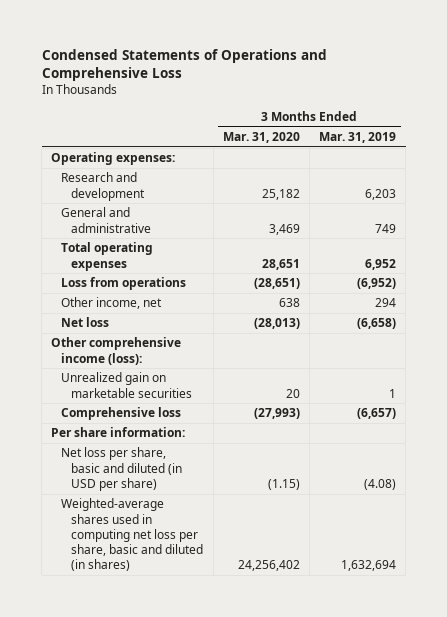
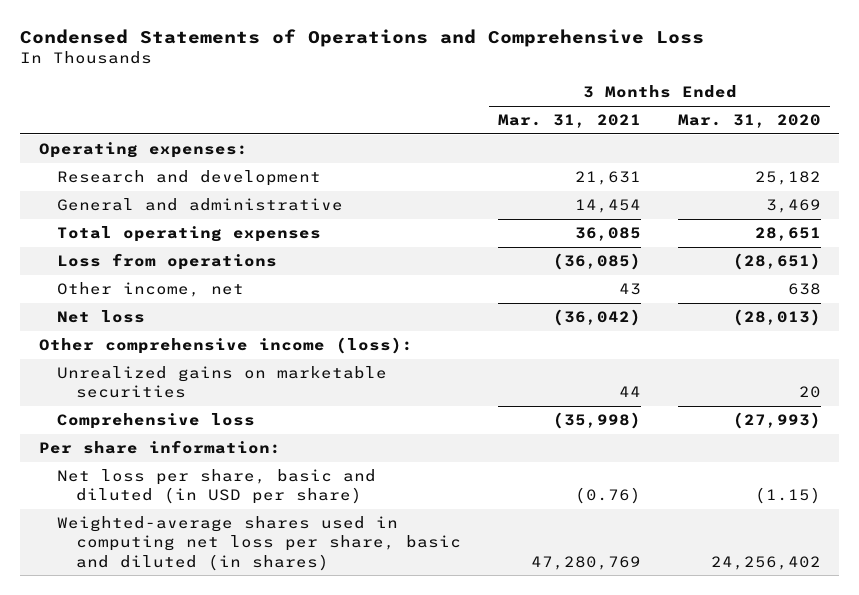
- | 3 Months Ended Mar. 31, 2020 | 3 Months Ended Mar. 31, 2019
+ | 3 Months Ended Mar. 31, 2021 | 3 Months Ended Mar. 31, 2020
- Unrealized gain on marketable securities | 20 | 1
+ Unrealized gains on marketable securities | 44 | 20

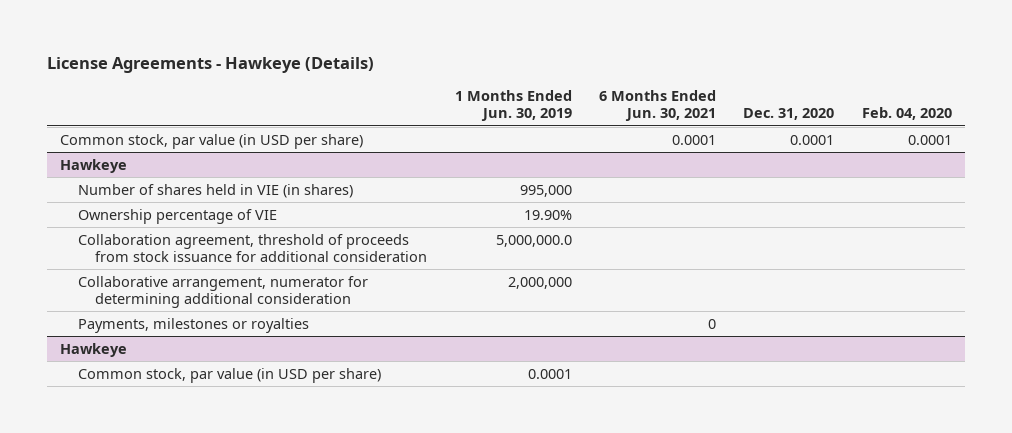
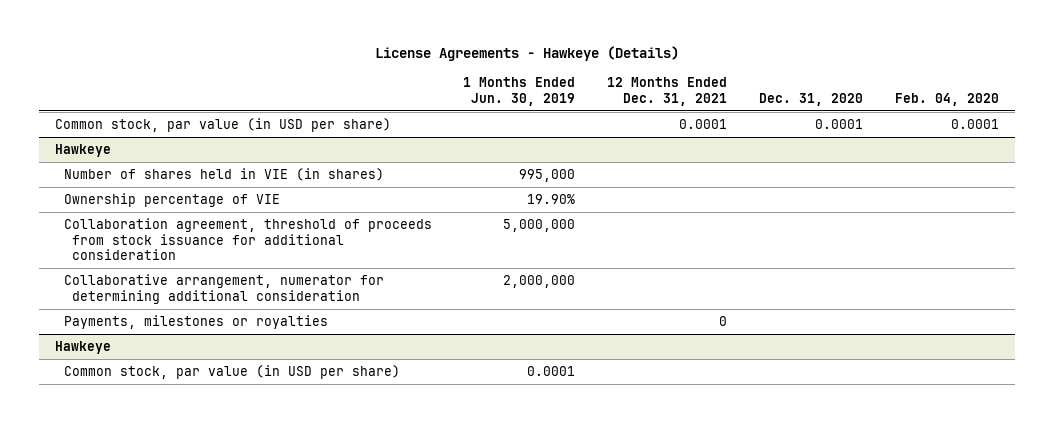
- | 1 Months Ended Jun. 30, 2019 | 6 Months Ended Jun. 30, 2021 | Dec. 31, 2020 | Feb. 04, 2020
+ | 1 Months Ended Jun. 30, 2019 | 12 Months Ended Dec. 31, 2021 | Dec. 31, 2020 | Feb. 04, 2020
@ Hawkeye
- Collaboration agreement, threshold of proceeds from stock issuance for additional consideration | 5,000,000.0 | | |
+ Collaboration agreement, threshold of proceeds from stock issuance for additional consideration | 5,000,000 | | |

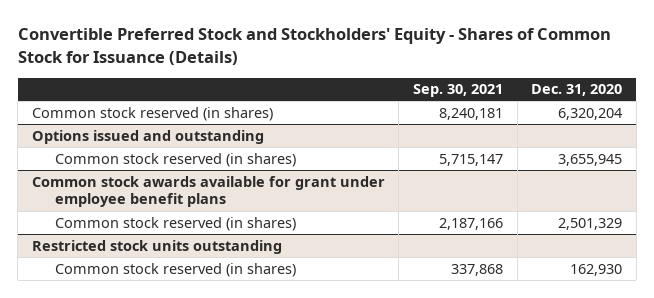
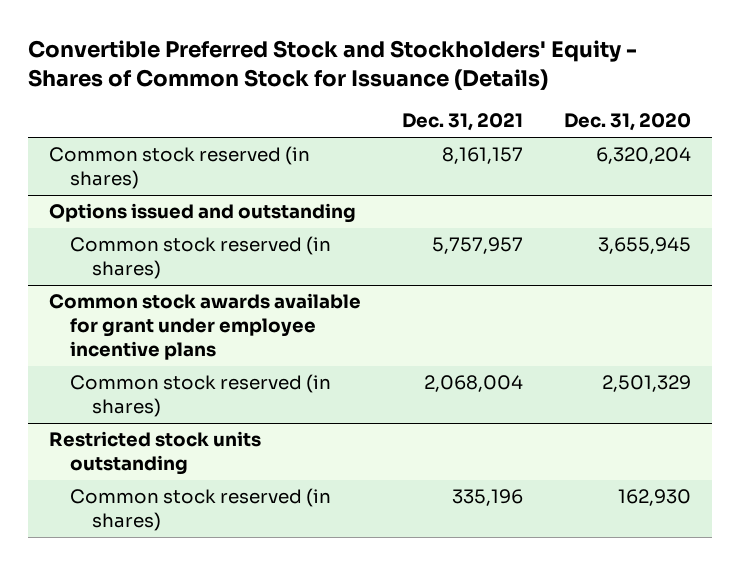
- | Sep. 30, 2021 | Dec. 31, 2020
+ | Dec. 31, 2021 | Dec. 31, 2020
- Common stock awards available for grant under employee benefit plans
+ Common stock awards available for grant under employee incentive plans

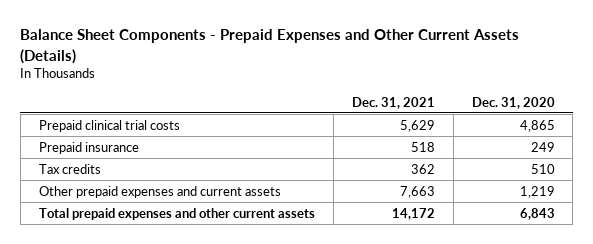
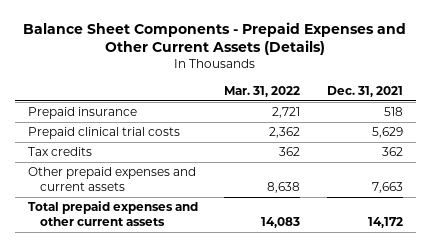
- | Dec. 31, 2021 | Dec. 31, 2020
+ | Mar. 31, 2022 | Dec. 31, 2021
moved down: Prepaid clinical trial costs | 2,362 | 5,629

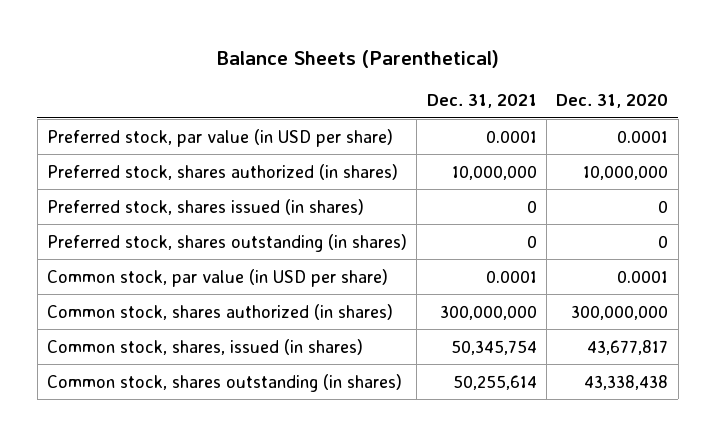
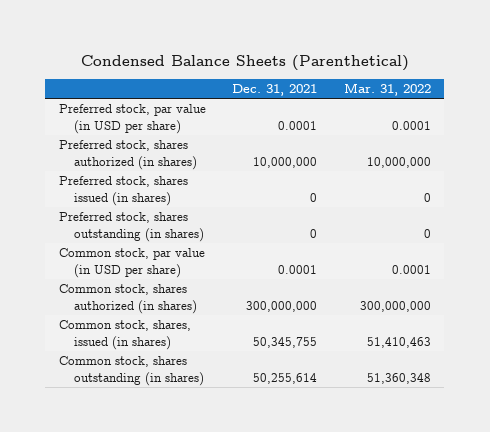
- Balance Sheets (Parenthetical)
+ Condensed Balance Sheets (Parenthetical)
- | Dec. 31, 2021 | Dec. 31, 2020
+ | Dec. 31, 2021 | Mar. 31, 2022
- Common stock, shares, issued (in shares) | 50,345,754 | 43,677,817
+ Common stock, shares, issued (in shares) | 50,345,755 | 51,410,463

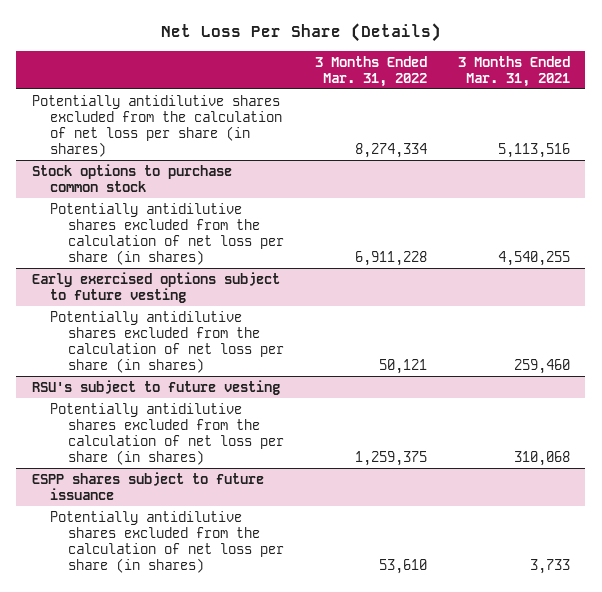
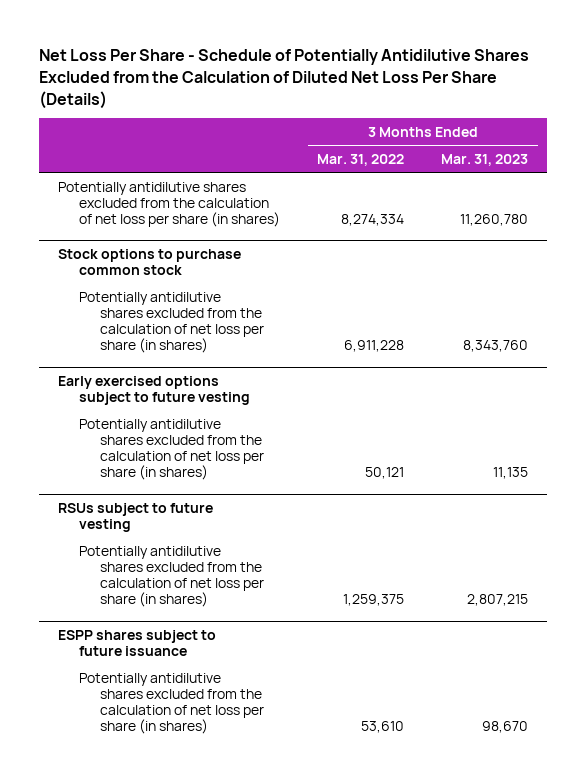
- Net Loss Per Share (Details)
+ Net Loss Per Share - Schedule of Potentially Antidilutive Shares Excluded from the Calculation of Diluted Net Loss Per Share (Details)
- | 3 Months Ended Mar. 31, 2022 | 3 Months Ended Mar. 31, 2021
+ | 3 Months Ended Mar. 31, 2022 | 3 Months Ended Mar. 31, 2023
- RSU's subject to future vesting
+ RSUs subject to future vesting

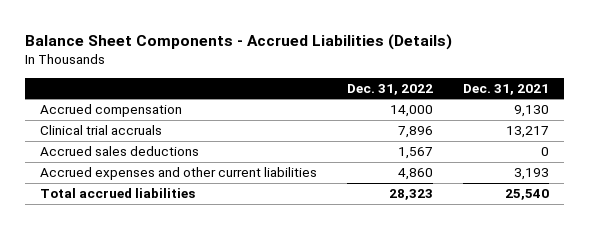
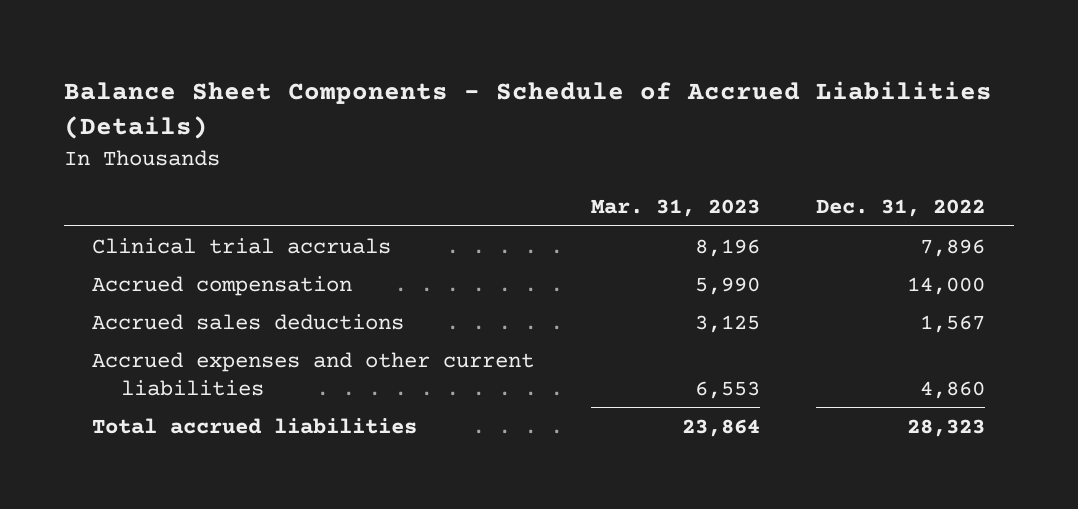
- Balance Sheet Components - Accrued Liabilities (Details)
+ Balance Sheet Components - Schedule of Accrued Liabilities (Details)
- | Dec. 31, 2022 | Dec. 31, 2021
+ | Mar. 31, 2023 | Dec. 31, 2022
moved down: Accrued compensation | 5,990 | 14,000

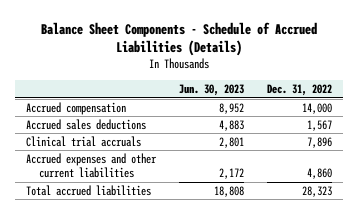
- | Mar. 31, 2023 | Dec. 31, 2022
+ | Jun. 30, 2023 | Dec. 31, 2022
moved down: Clinical trial accruals | 2,801 | 7,896

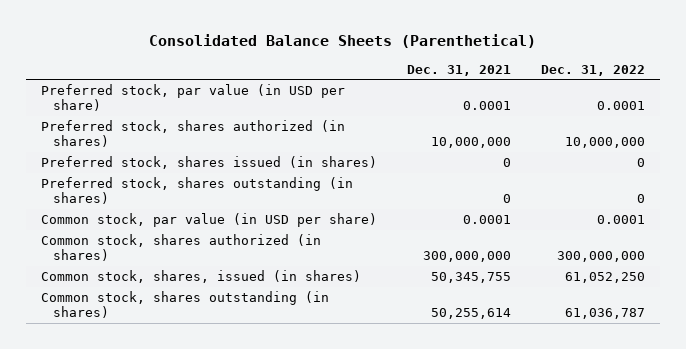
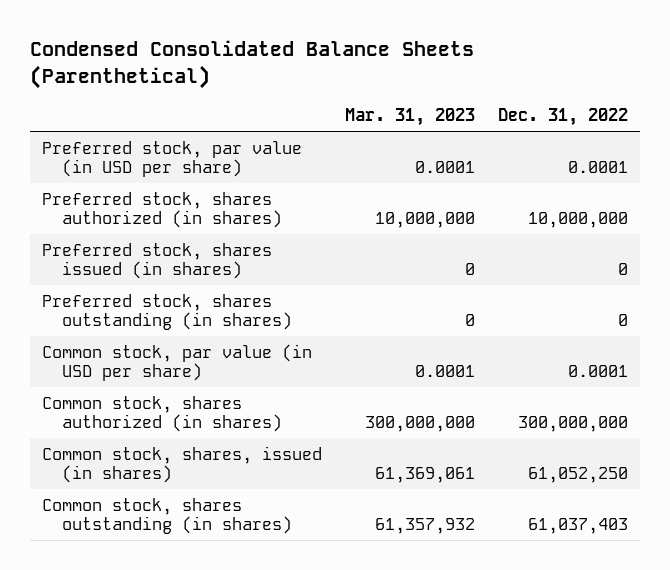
- Consolidated Balance Sheets (Parenthetical)
+ Condensed Consolidated Balance Sheets (Parenthetical)
- | Dec. 31, 2021 | Dec. 31, 2022
+ | Mar. 31, 2023 | Dec. 31, 2022
- Common stock, shares outstanding (in shares) | 50,255,614 | 61,036,787
+ Common stock, shares outstanding (in shares) | 61,357,932 | 61,037,403

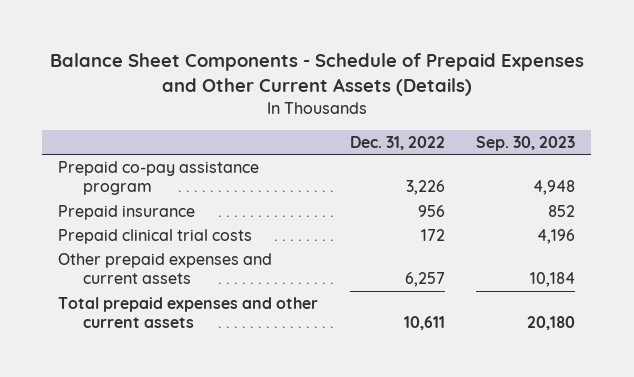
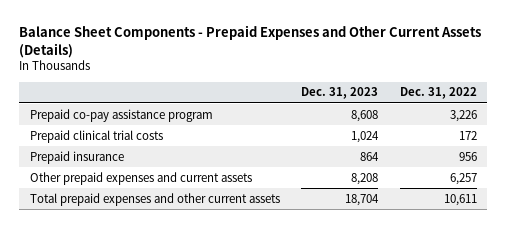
- Balance Sheet Components - Schedule of Prepaid Expenses and Other Current Assets (Details)
+ Balance Sheet Components - Prepaid Expenses and Other Current Assets (Details)
- | Dec. 31, 2022 | Sep. 30, 2023
+ | Dec. 31, 2023 | Dec. 31, 2022
moved down: Prepaid insurance | 864 | 956

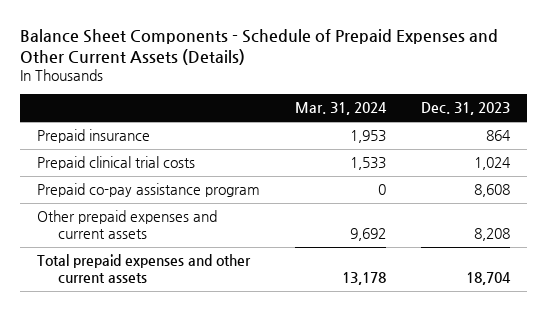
- Balance Sheet Components - Prepaid Expenses and Other Current Assets (Details)
+ Balance Sheet Components - Schedule of Prepaid Expenses and Other Current Assets (Details)
- | Dec. 31, 2023 | Dec. 31, 2022
+ | Mar. 31, 2024 | Dec. 31, 2023
moved down: Prepaid clinical trial costs | 1,533 | 1,024
moved down: Prepaid co-pay assistance program | 0 | 8,608

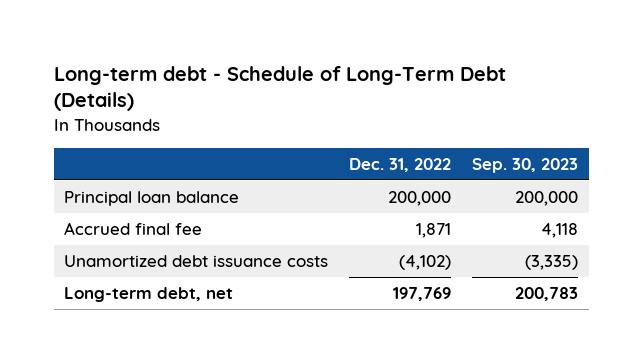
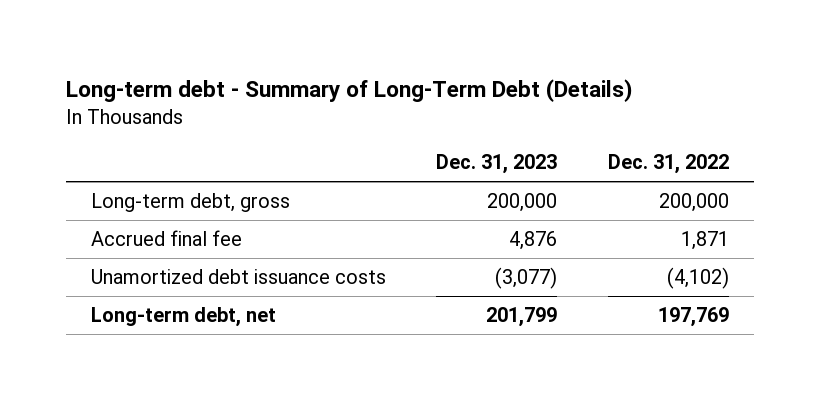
- Long-term debt - Schedule of Long-Term Debt (Details)
+ Long-term debt - Summary of Long-Term Debt (Details)
- | Dec. 31, 2022 | Sep. 30, 2023
+ | Dec. 31, 2023 | Dec. 31, 2022
- Principal loan balance | 200,000 | 200,000
+ Long-term debt, gross | 200,000 | 200,000

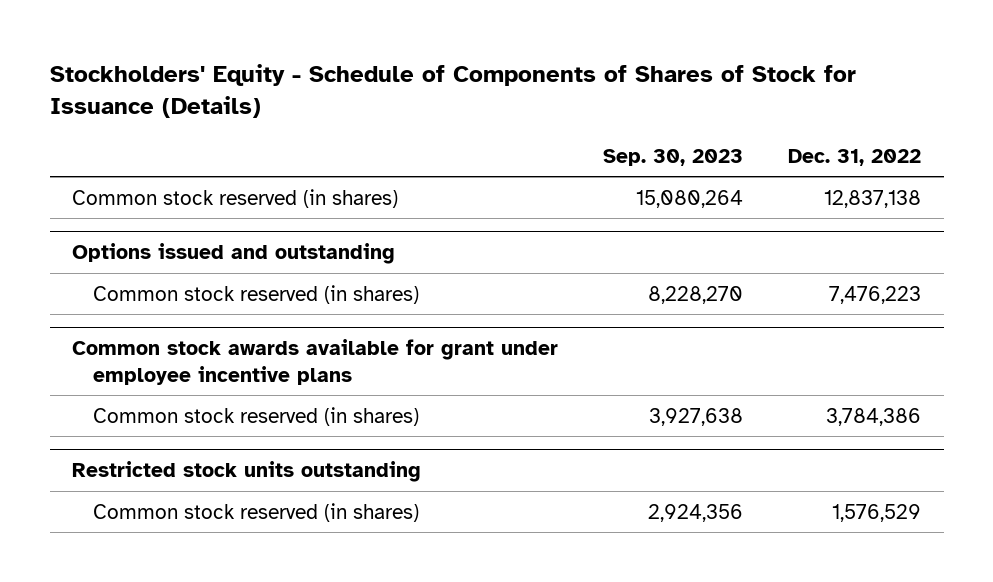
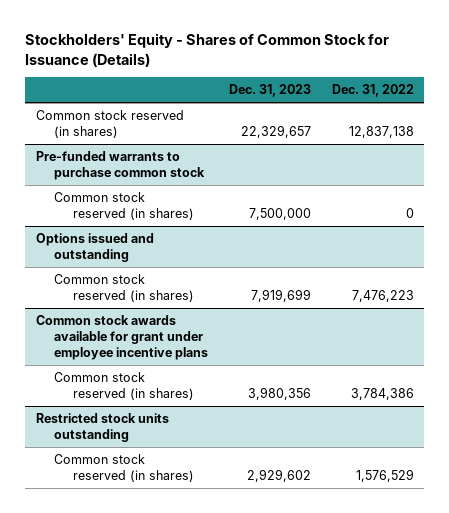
- Stockholders' Equity - Schedule of Components of Shares of Stock for Issuance (Details)
+ Stockholders' Equity - Shares of Common Stock for Issuance (Details)
- | Sep. 30, 2023 | Dec. 31, 2022
+ | Dec. 31, 2023 | Dec. 31, 2022
+ Pre-funded warrants to purchase common stock
+ Common stock reserved (in shares) | 7,500,000 | 0

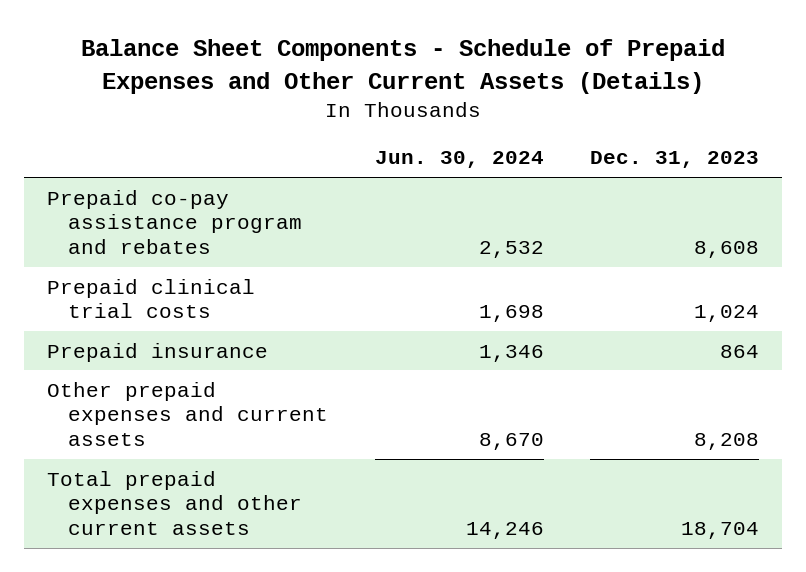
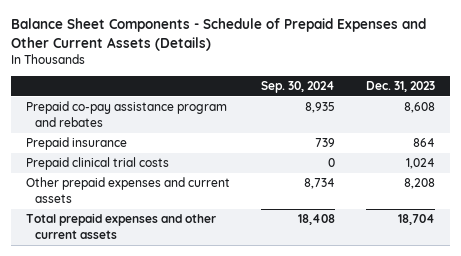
- | Jun. 30, 2024 | Dec. 31, 2023
+ | Sep. 30, 2024 | Dec. 31, 2023
moved down: Prepaid clinical trial costs | 0 | 1,024

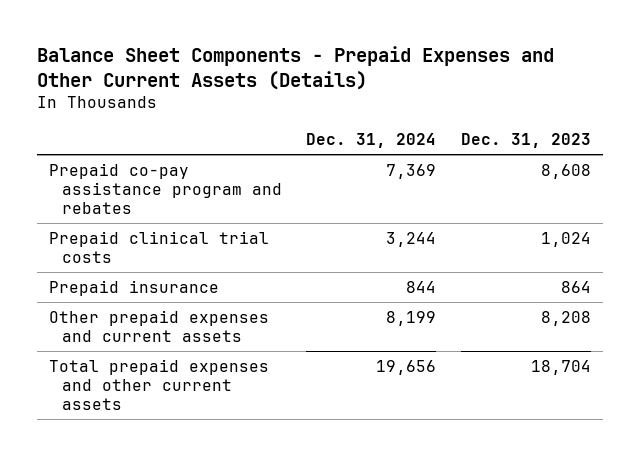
- Balance Sheet Components - Schedule of Prepaid Expenses and Other Current Assets (Details)
+ Balance Sheet Components - Prepaid Expenses and Other Current Assets (Details)
- | Sep. 30, 2024 | Dec. 31, 2023
+ | Dec. 31, 2024 | Dec. 31, 2023
moved down: Prepaid insurance | 844 | 864

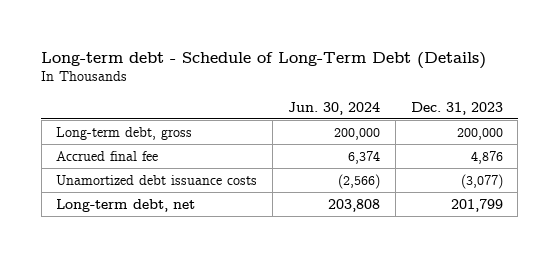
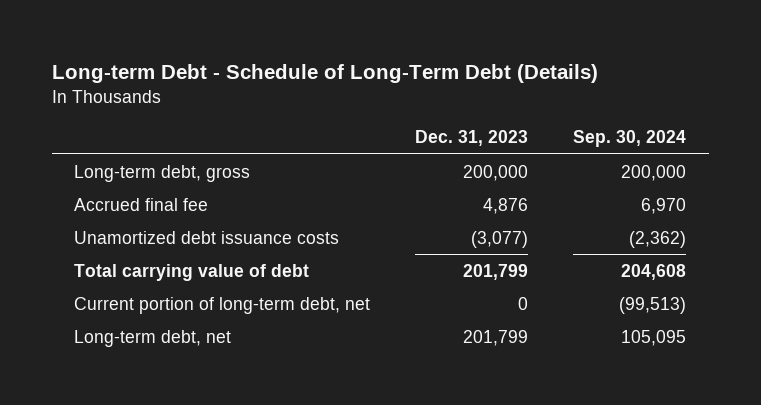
- Long-term debt - Schedule of Long-Term Debt (Details)
+ Long-term Debt - Schedule of Long-Term Debt (Details)
- | Jun. 30, 2024 | Dec. 31, 2023
+ | Dec. 31, 2023 | Sep. 30, 2024
+ Total carrying value of debt | 201,799 | 204,608
+ Current portion of long-term debt, net | 0 | (99,513)

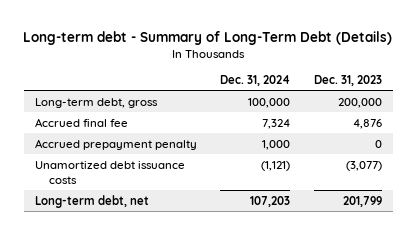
- Long-term Debt - Schedule of Long-Term Debt (Details)
+ Long-term debt - Summary of Long-Term Debt (Details)
- | Dec. 31, 2023 | Sep. 30, 2024
+ | Dec. 31, 2024 | Dec. 31, 2023
+ Accrued prepayment penalty | 1,000 | 0
- Total carrying value of debt | 201,799 | 204,608
- Current portion of long-term debt, net | 0 | (99,513)

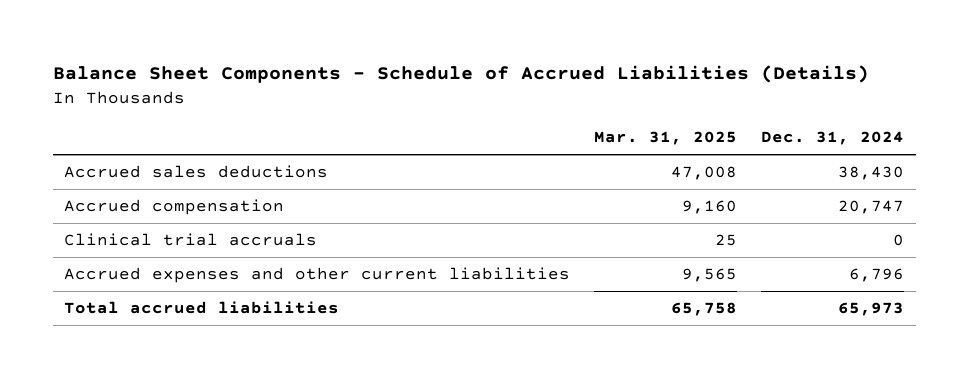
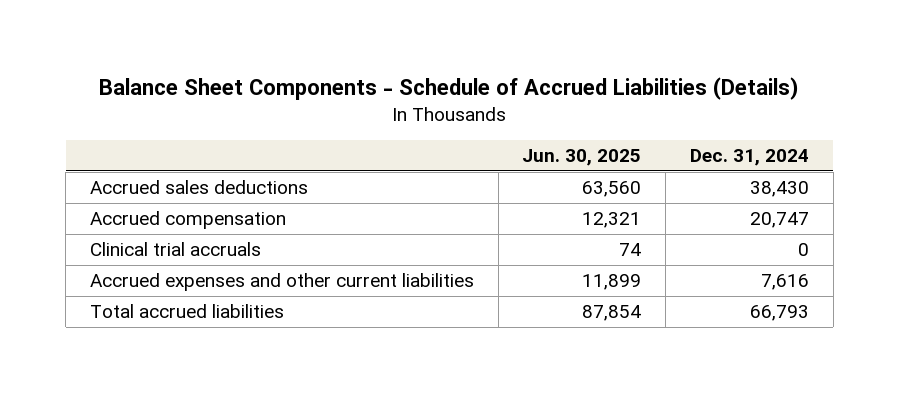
- | Mar. 31, 2025 | Dec. 31, 2024
+ | Jun. 30, 2025 | Dec. 31, 2024
- Accrued expenses and other current liabilities | 9,565 | 6,796
- Total accrued liabilities | 65,758 | 65,973
+ Accrued expenses and other current liabilities | 11,899 | 7,616
+ Total accrued liabilities | 87,854 | 66,793

